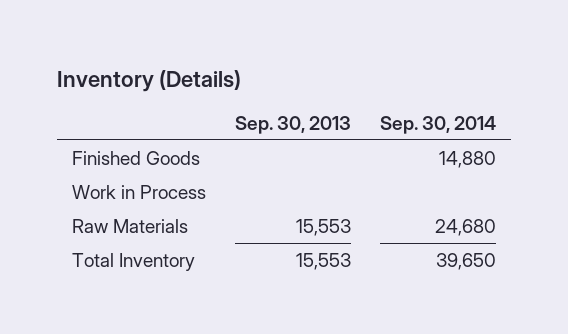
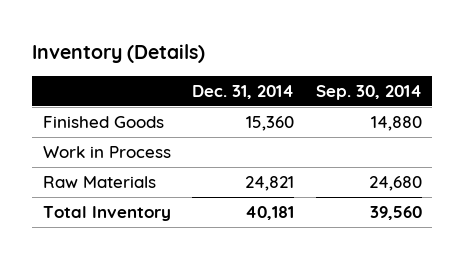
- | Sep. 30, 2013 | Sep. 30, 2014
+ | Dec. 31, 2014 | Sep. 30, 2014
- Total Inventory | 15,553 | 39,650
+ Total Inventory | 40,181 | 39,560

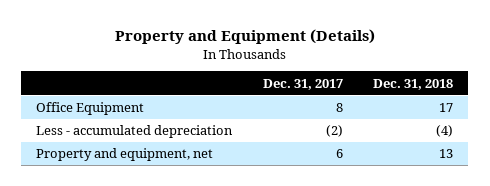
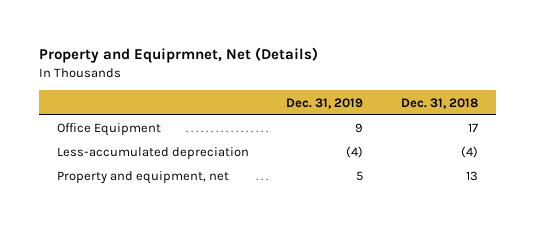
- Property and Equipment (Details)
+ Property and Equiprmnet, Net (Details)
- | Dec. 31, 2017 | Dec. 31, 2018
+ | Dec. 31, 2019 | Dec. 31, 2018
- Less - accumulated depreciation | (2) | (4)
+ Less-accumulated depreciation | (4) | (4)

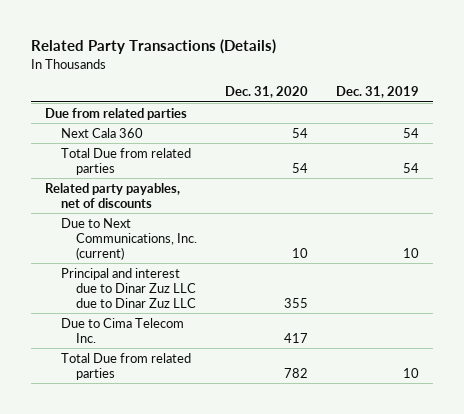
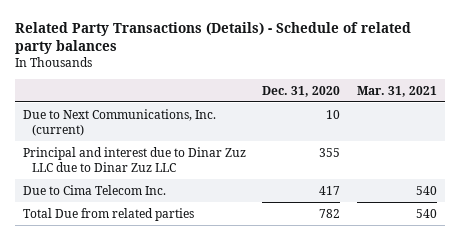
- Related Party Transactions (Details)
+ Related Party Transactions (Details) - Schedule of related party balances
- | Dec. 31, 2020 | Dec. 31, 2019
+ | Dec. 31, 2020 | Mar. 31, 2021
- Due from related parties
- Next Cala 360 | 54 | 54
- Total Due from related parties | 54 | 54
- Related party payables, net of discounts

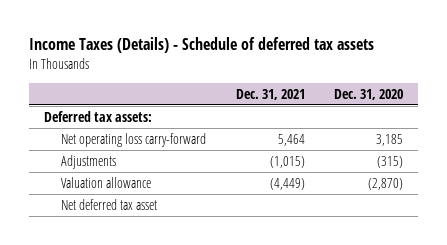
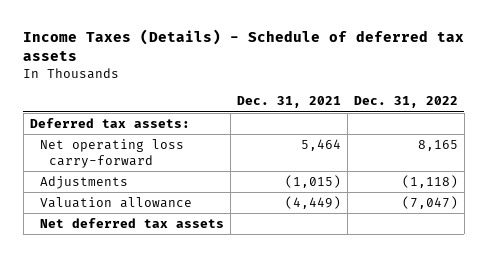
- | Dec. 31, 2021 | Dec. 31, 2020
+ | Dec. 31, 2021 | Dec. 31, 2022
- Net deferred tax asset
+ Net deferred tax assets

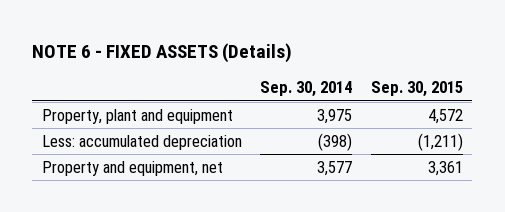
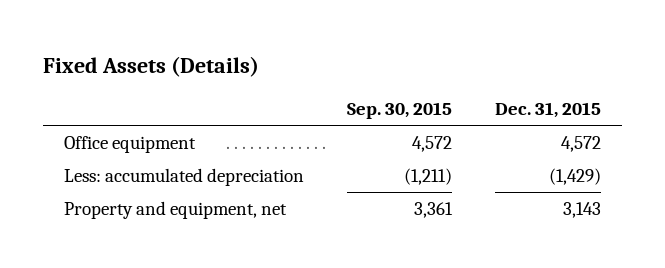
- NOTE 6 - FIXED ASSETS (Details)
+ Fixed Assets (Details)
- | Sep. 30, 2014 | Sep. 30, 2015
+ | Sep. 30, 2015 | Dec. 31, 2015
- Property, plant and equipment | 3,975 | 4,572
+ Office equipment | 4,572 | 4,572

